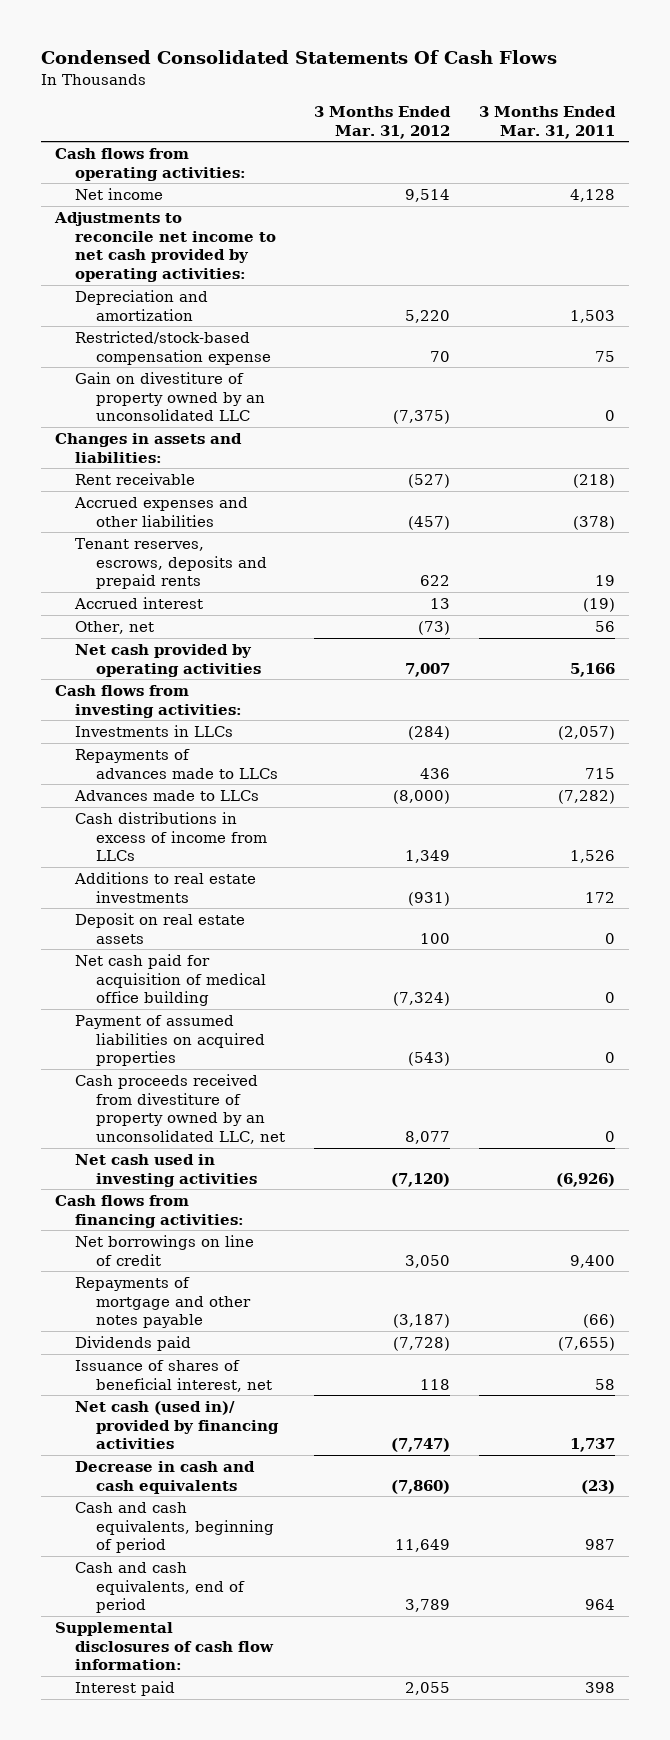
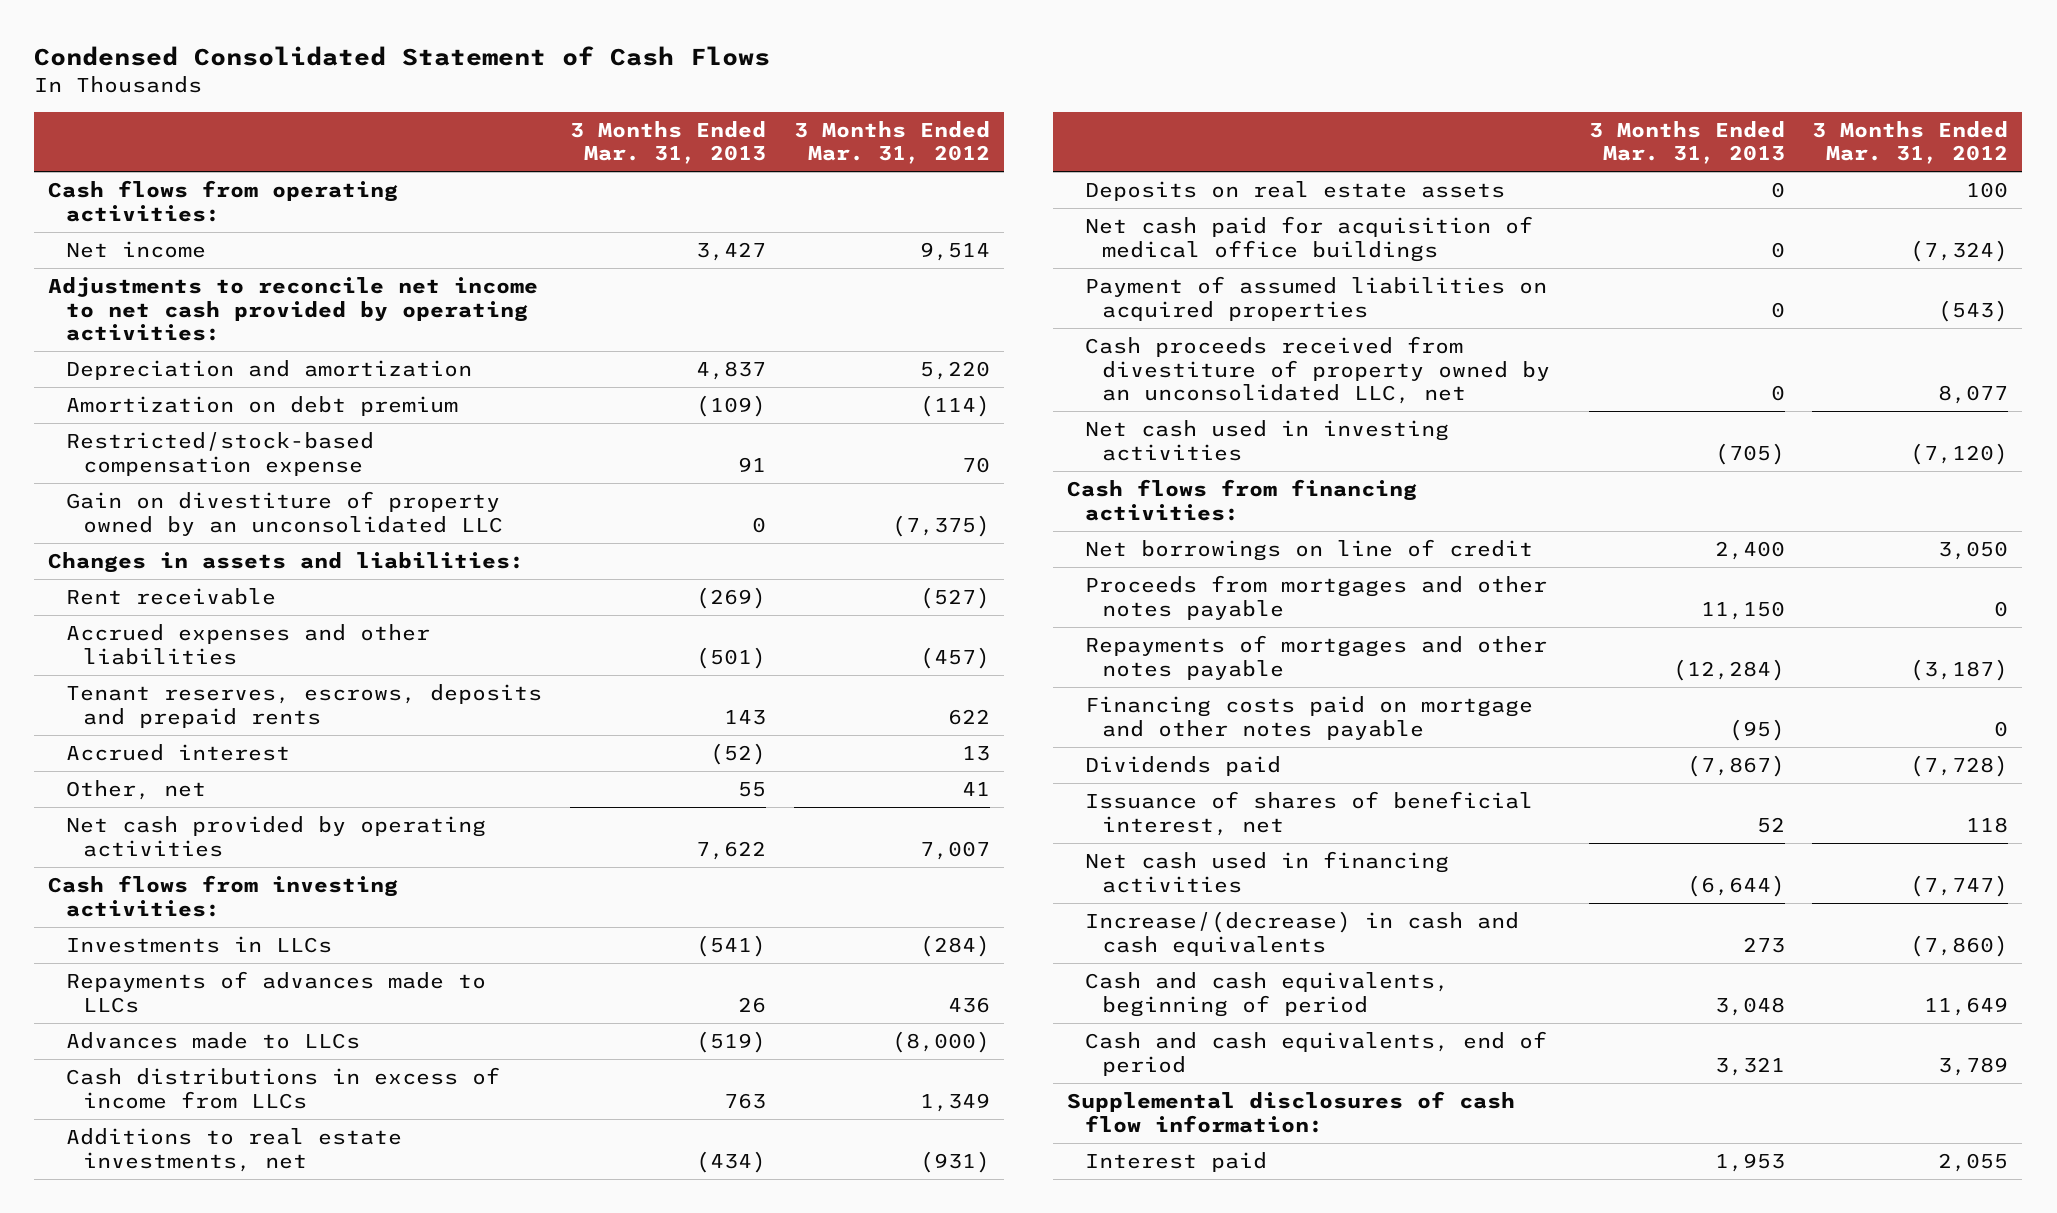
- Condensed Consolidated Statements Of Cash Flows
+ Condensed Consolidated Statement of Cash Flows
- | 3 Months Ended Mar. 31, 2012 | 3 Months Ended Mar. 31, 2011
+ | 3 Months Ended Mar. 31, 2013 | 3 Months Ended Mar. 31, 2012
+ Amortization on debt premium | (109) | (114)
- Other, net | (73) | 56
+ Other, net | 55 | 41
- Additions to real estate investments | (931) | 172
- Deposit on real estate assets | 100 | 0
- Net cash paid for acquisition of medical office building | (7,324) | 0
+ Additions to real estate investments, net | (434) | (931)
+ Deposits on real estate assets | 0 | 100
+ Net cash paid for acquisition of medical office buildings | 0 | (7,324)
- Repayments of mortgage and other notes payable | (3,187) | (66)
+ Proceeds from mortgages and other notes payable | 11,150 | 0
+ Repayments of mortgages and other notes payable | (12,284) | (3,187)
+ Financing costs paid on mortgage and other notes payable | (95) | 0
- Net cash (used in)/ provided by financing activities | (7,747) | 1,737
- Decrease in cash and cash equivalents | (7,860) | (23)
+ Net cash used in financing activities | (6,644) | (7,747)
+ Increase/(decrease) in cash and cash equivalents | 273 | (7,860)

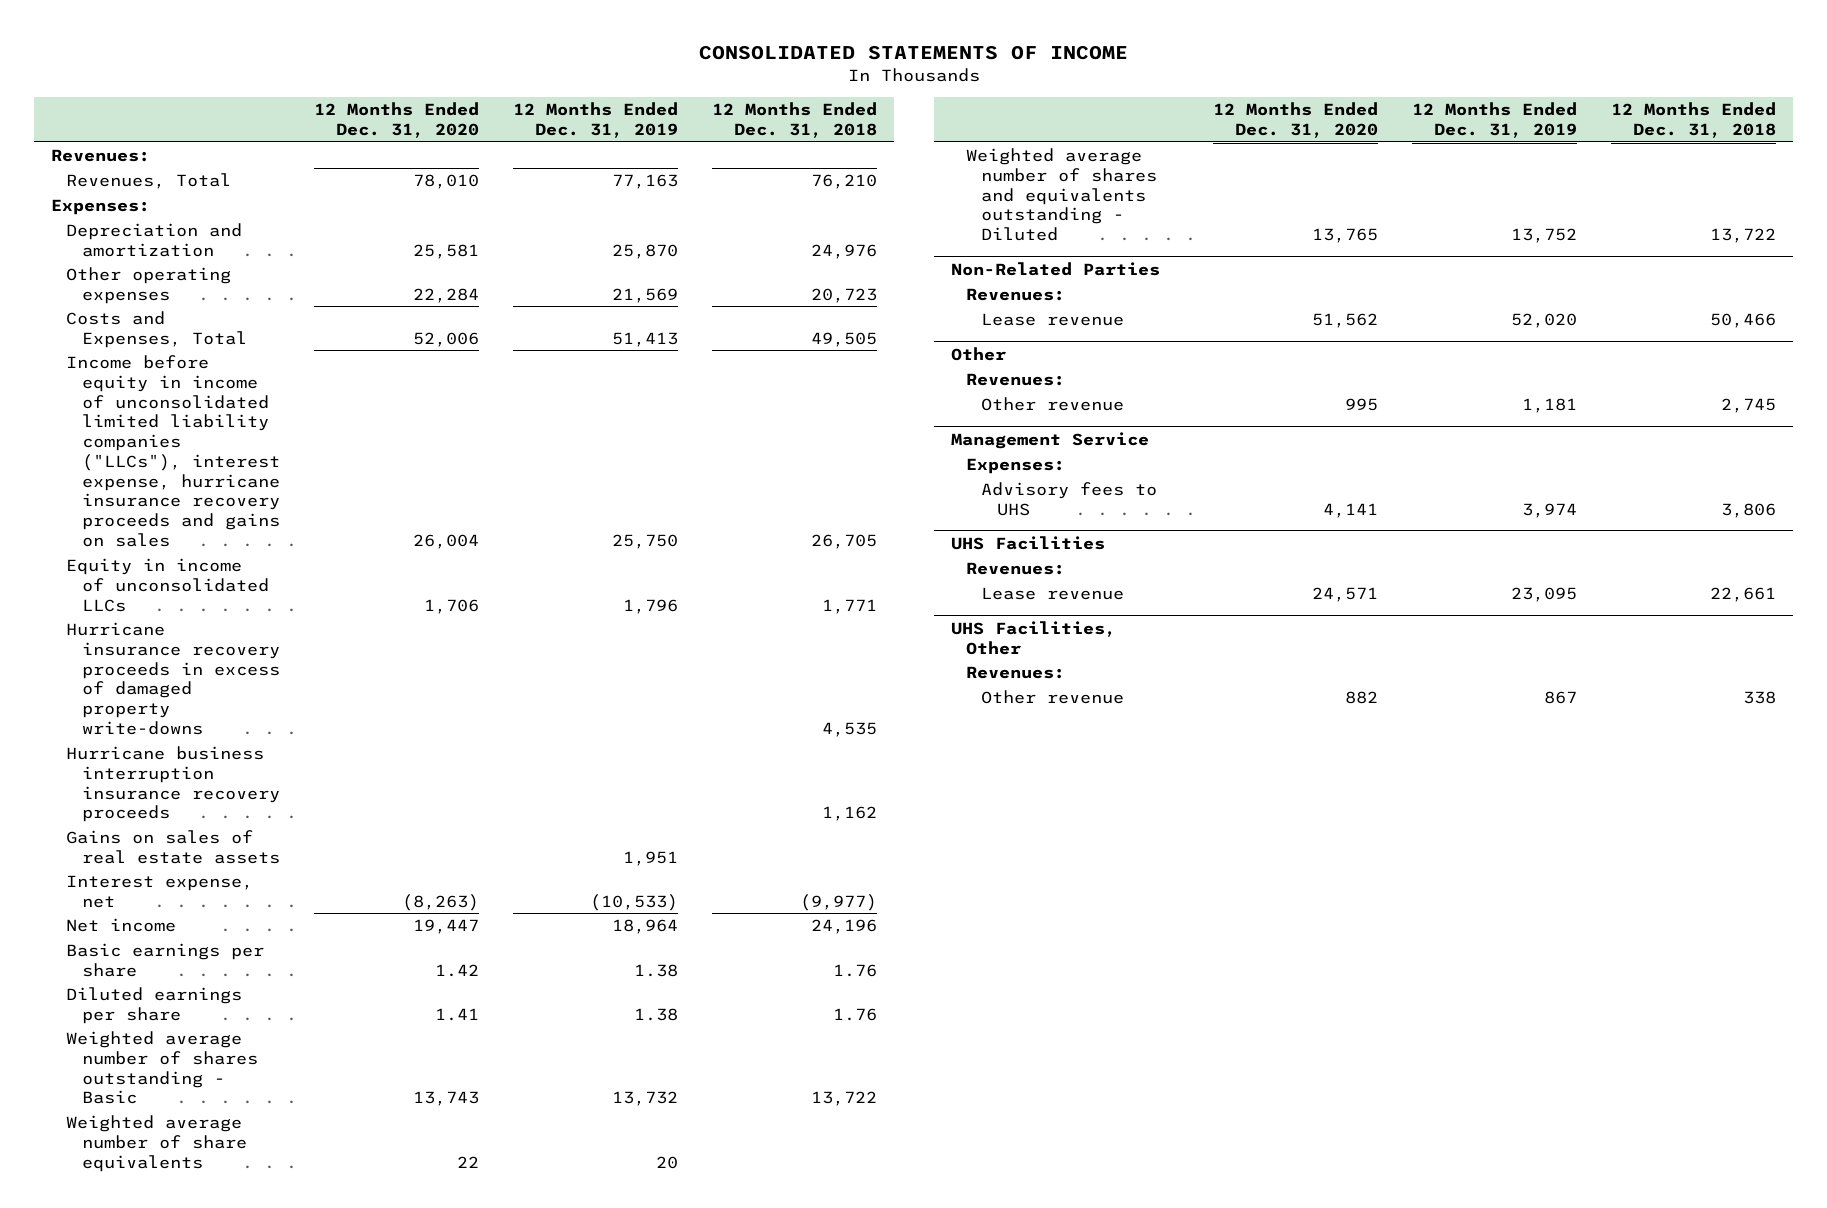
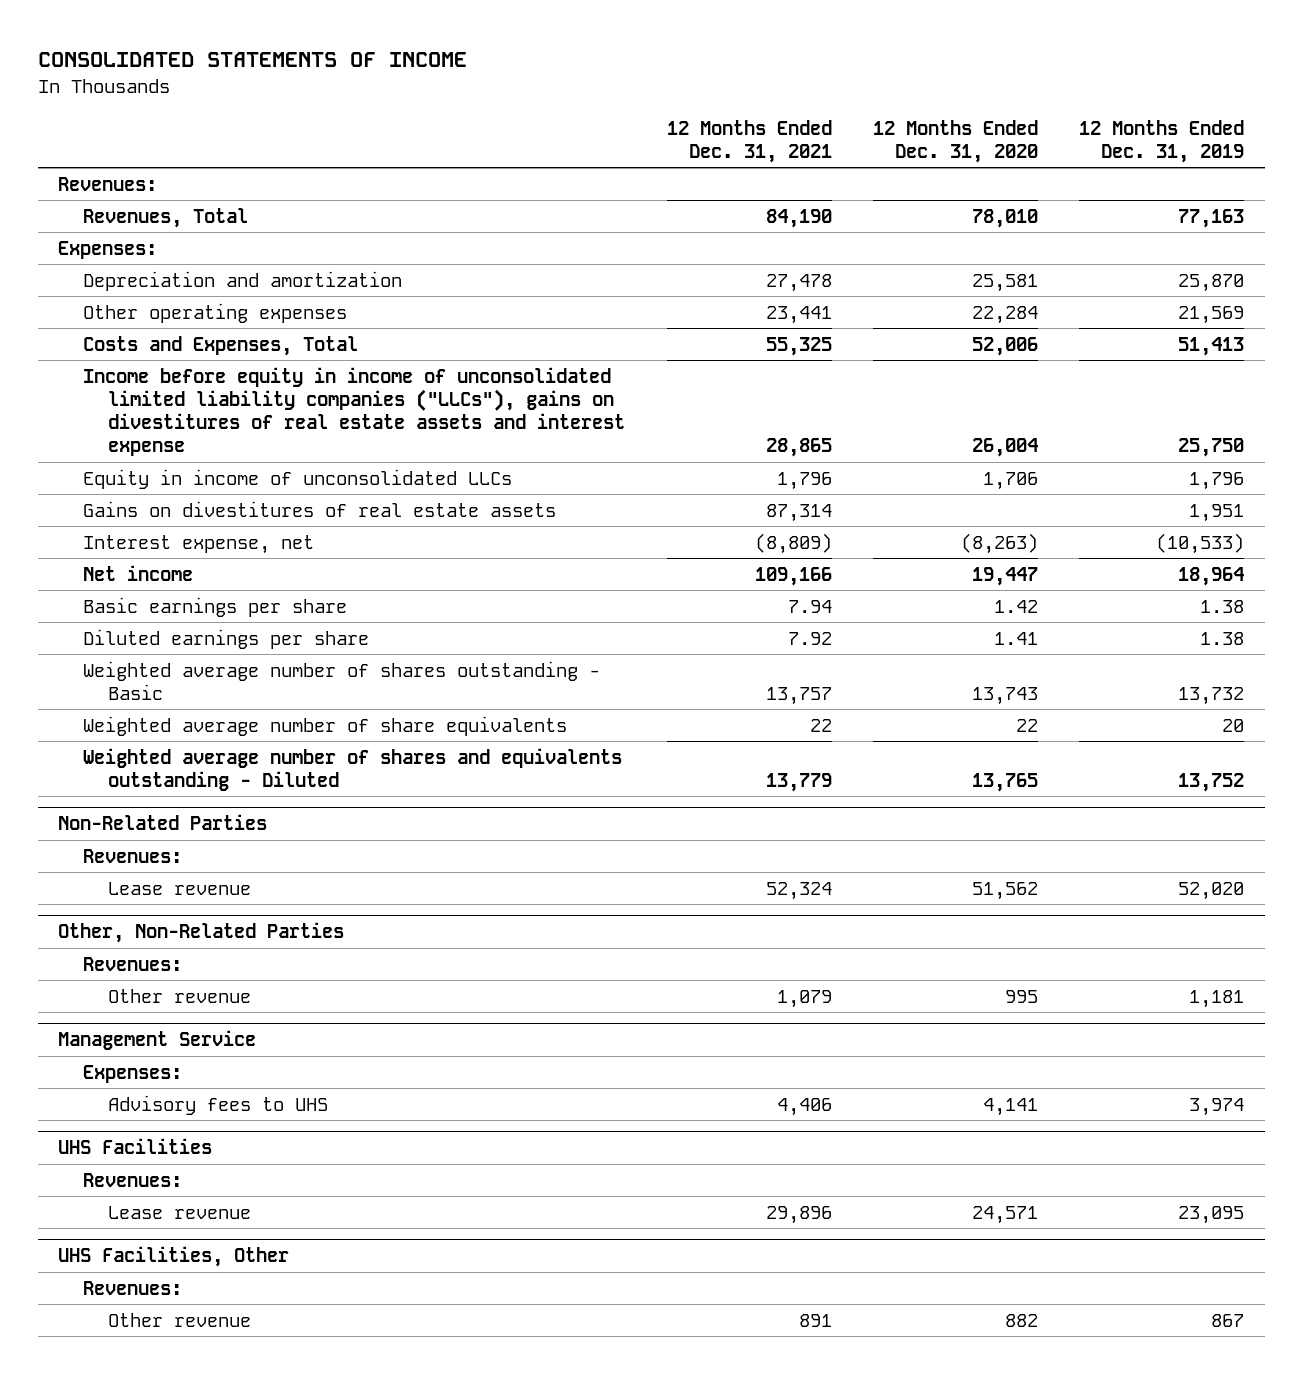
- | 12 Months Ended Dec. 31, 2020 | 12 Months Ended Dec. 31, 2019 | 12 Months Ended Dec. 31, 2018
+ | 12 Months Ended Dec. 31, 2021 | 12 Months Ended Dec. 31, 2020 | 12 Months Ended Dec. 31, 2019
- Income before equity in income of unconsolidated limited liability companies ("LLCs"), interest expense, hurricane insurance recovery proceeds and gains on sales | 26,004 | 25,750 | 26,705
+ Income before equity in income of unconsolidated limited liability companies ("LLCs"), gains on divestitures of real estate assets and interest expense | 28,865 | 26,004 | 25,750
- Hurricane insurance recovery proceeds in excess of damaged property write-downs | | | 4,535
- Hurricane business interruption insurance recovery proceeds | | | 1,162
- Gains on sales of real estate assets | | 1,951 |
+ Gains on divestitures of real estate assets | 87,314 | | 1,951
- Other
+ Other, Non-Related Parties

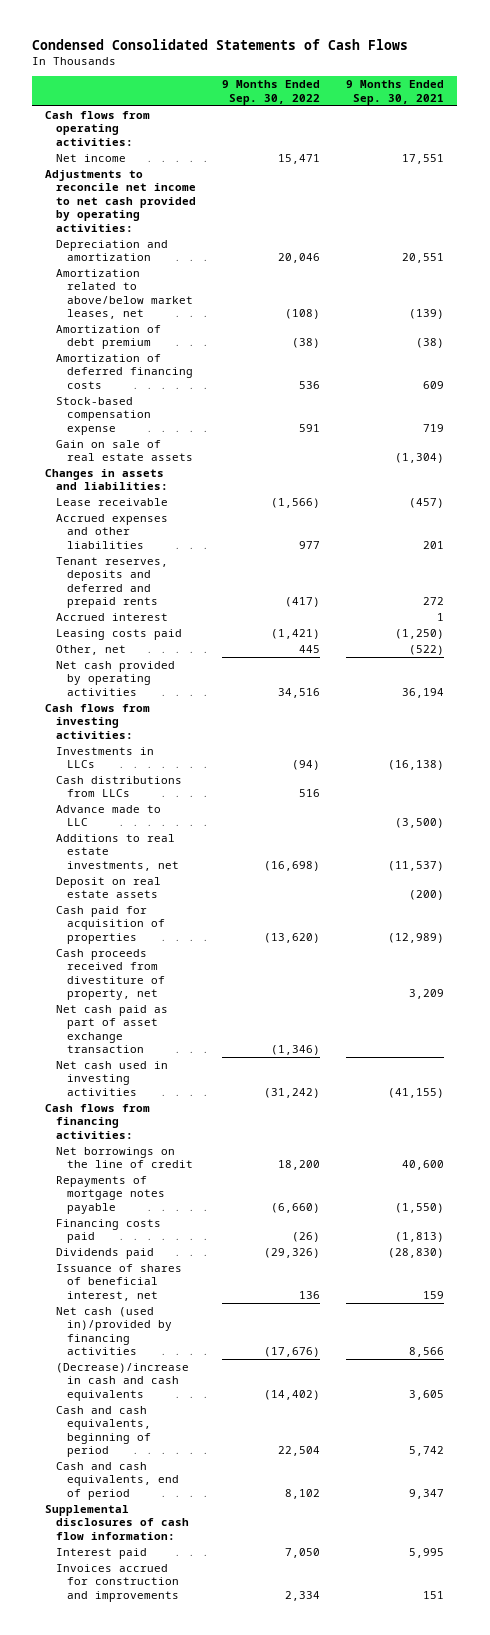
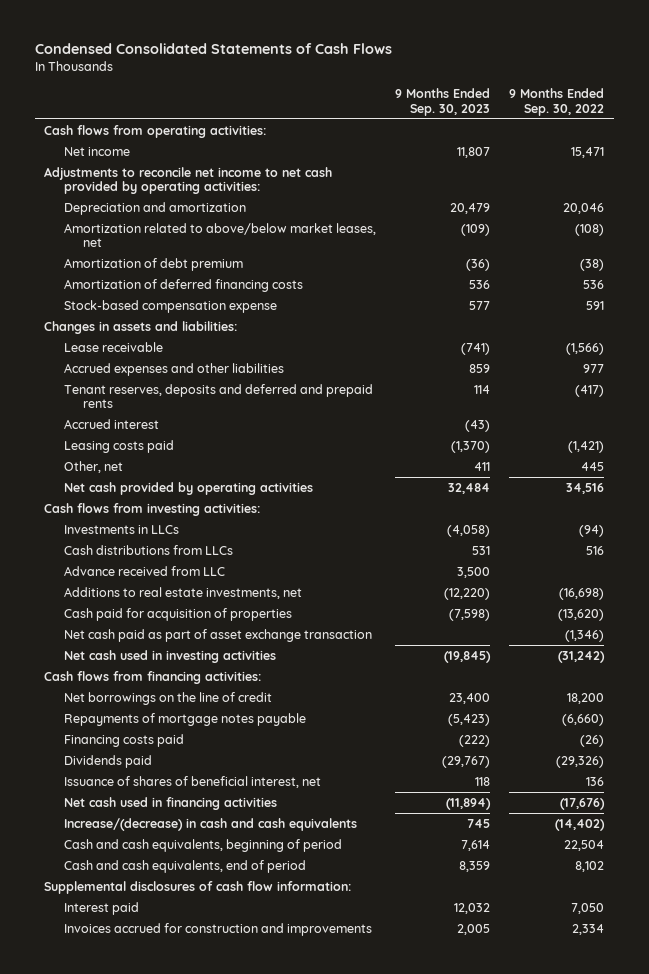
- | 9 Months Ended Sep. 30, 2022 | 9 Months Ended Sep. 30, 2021
+ | 9 Months Ended Sep. 30, 2023 | 9 Months Ended Sep. 30, 2022
- Gain on sale of real estate assets | | (1,304)
- Advance made to LLC | | (3,500)
+ Advance received from LLC | 3,500 |
- Deposit on real estate assets | | (200)
- Cash proceeds received from divestiture of property, net | | 3,209
- Net cash (used in)/provided by financing activities | (17,676) | 8,566
- (Decrease)/increase in cash and cash equivalents | (14,402) | 3,605
+ Net cash used in financing activities | (11,894) | (17,676)
+ Increase/(decrease) in cash and cash equivalents | 745 | (14,402)

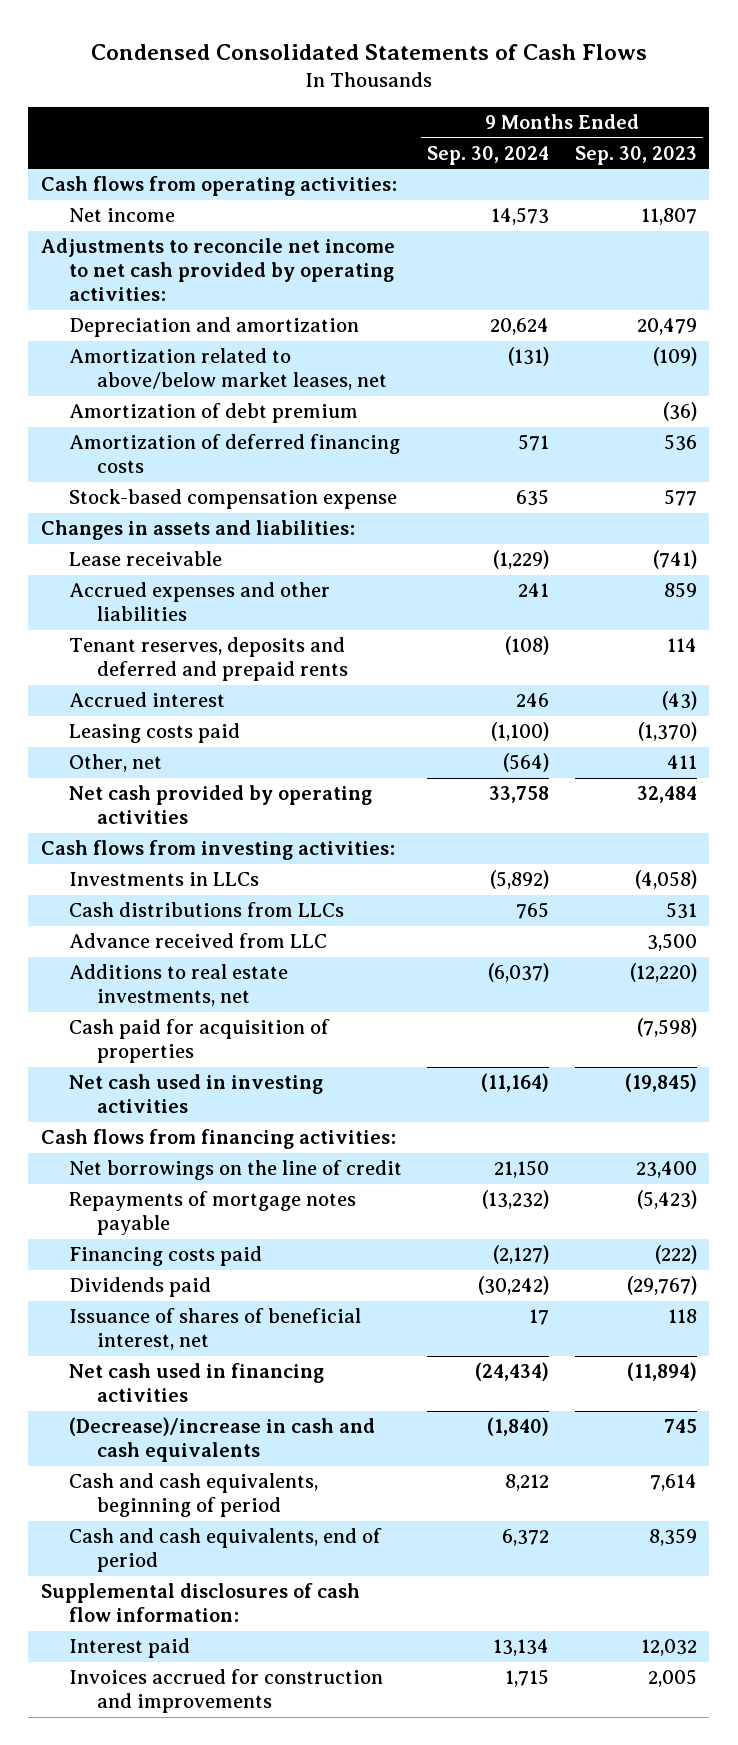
- | 9 Months Ended Sep. 30, 2023 | 9 Months Ended Sep. 30, 2022
+ | 9 Months Ended Sep. 30, 2024 | 9 Months Ended Sep. 30, 2023
- Net cash paid as part of asset exchange transaction | | (1,346)
- Increase/(decrease) in cash and cash equivalents | 745 | (14,402)
+ (Decrease)/increase in cash and cash equivalents | (1,840) | 745

